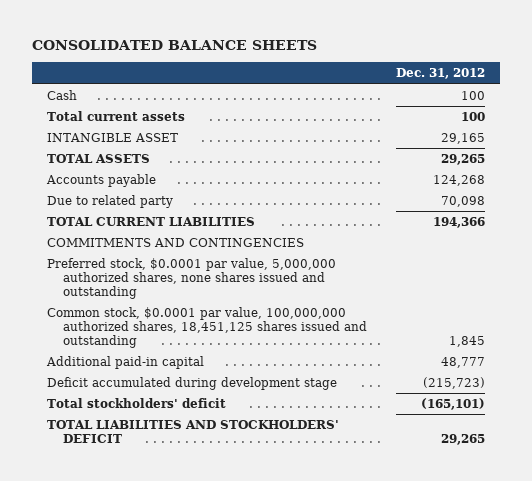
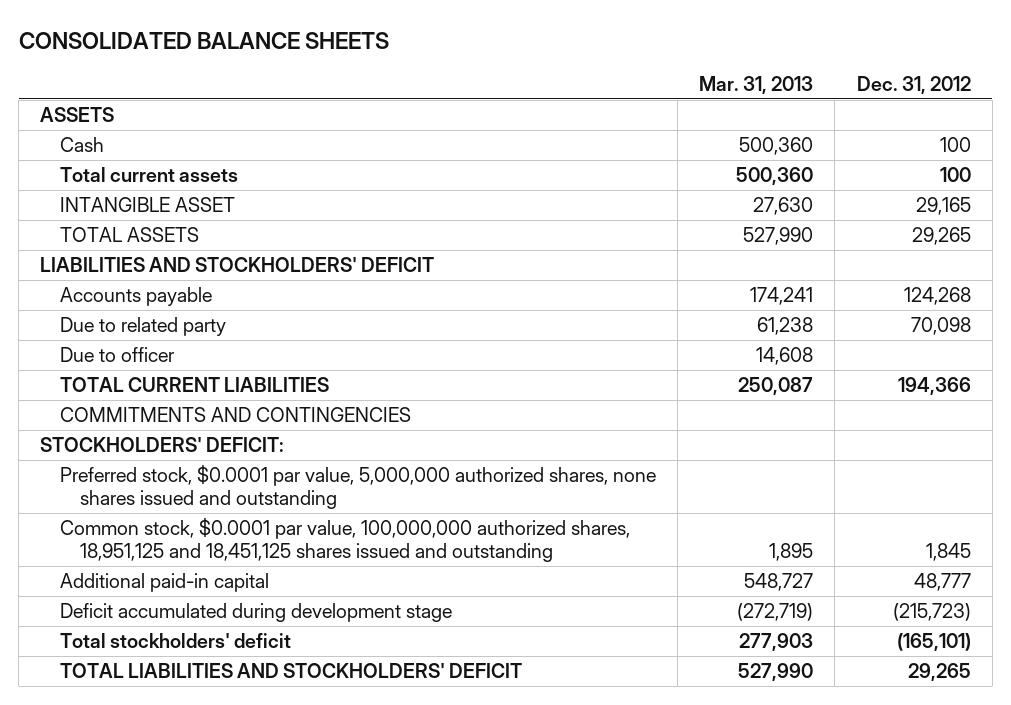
- | Dec. 31, 2012
+ | Mar. 31, 2013 | Dec. 31, 2012
+ ASSETS
+ LIABILITIES AND STOCKHOLDERS' DEFICIT
+ Due to officer | 14,608 |
+ STOCKHOLDERS' DEFICIT:
- Common stock, $0.0001 par value, 100,000,000 authorized shares, 18,451,125 shares issued and outstanding | 1,845
+ Common stock, $0.0001 par value, 100,000,000 authorized shares, 18,951,125 and 18,451,125 shares issued and outstanding | 1,895 | 1,845

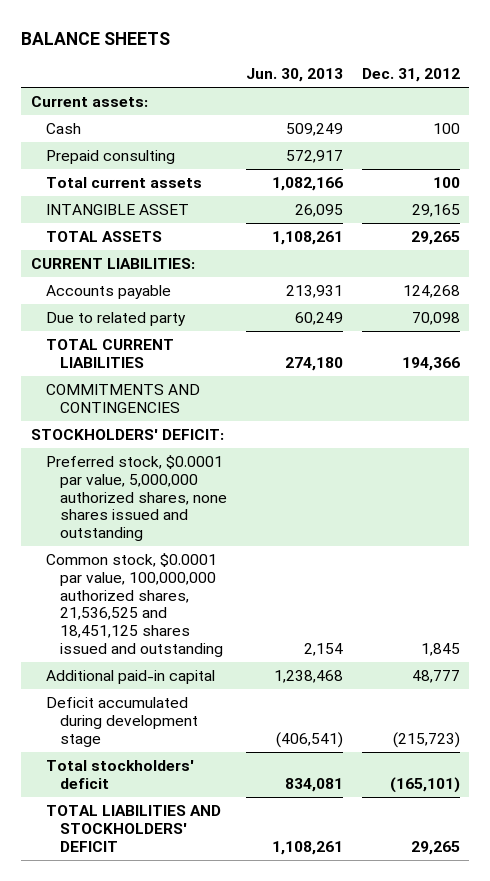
- CONSOLIDATED BALANCE SHEETS
+ BALANCE SHEETS
- | Mar. 31, 2013 | Dec. 31, 2012
+ | Jun. 30, 2013 | Dec. 31, 2012
- ASSETS
+ Current assets:
+ Prepaid consulting | 572,917 |
- LIABILITIES AND STOCKHOLDERS' DEFICIT
+ CURRENT LIABILITIES:
- Due to officer | 14,608 |
- Common stock, $0.0001 par value, 100,000,000 authorized shares, 18,951,125 and 18,451,125 shares issued and outstanding | 1,895 | 1,845
+ Common stock, $0.0001 par value, 100,000,000 authorized shares, 21,536,525 and 18,451,125 shares issued and outstanding | 2,154 | 1,845

